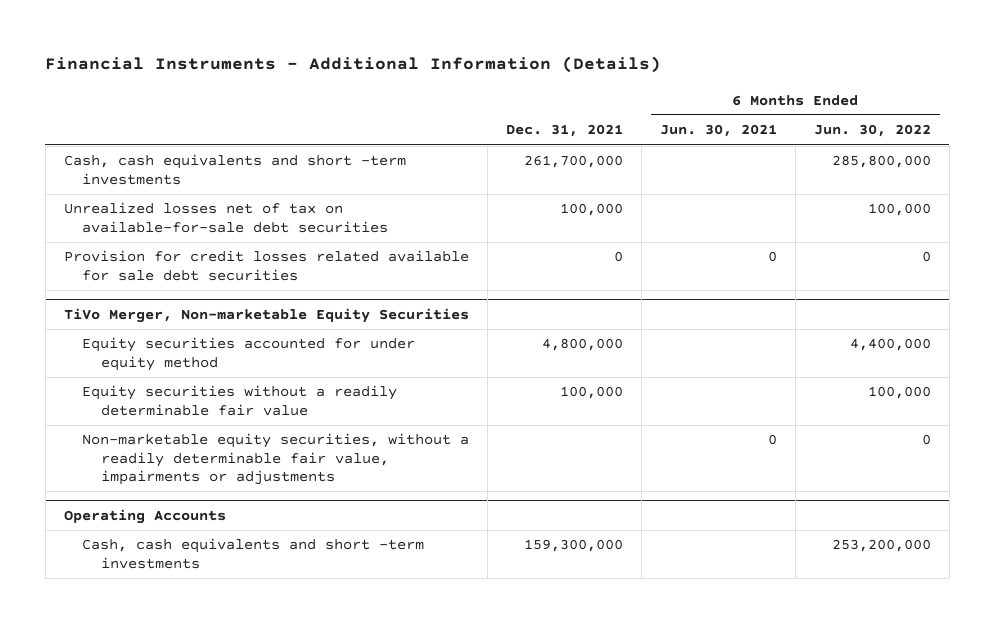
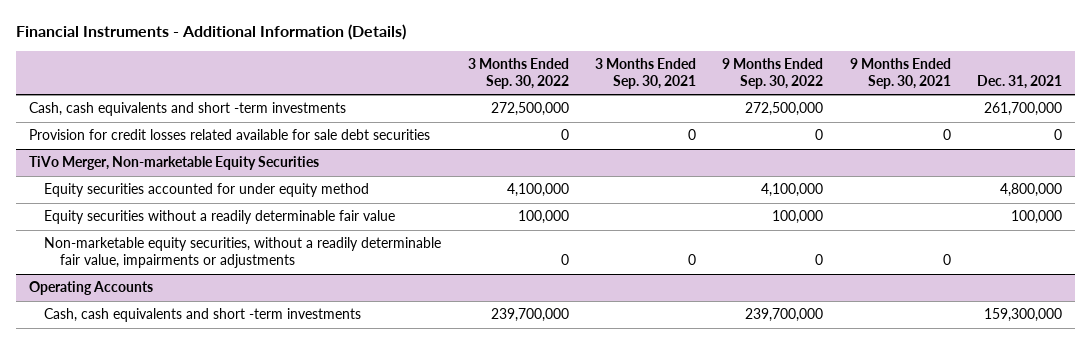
- | Dec. 31, 2021 | 6 Months Ended Jun. 30, 2021 | 6 Months Ended Jun. 30, 2022
+ | 3 Months Ended Sep. 30, 2022 | 3 Months Ended Sep. 30, 2021 | 9 Months Ended Sep. 30, 2022 | 9 Months Ended Sep. 30, 2021 | Dec. 31, 2021
- Unrealized losses net of tax on available-for-sale debt securities | 100,000 | | 100,000

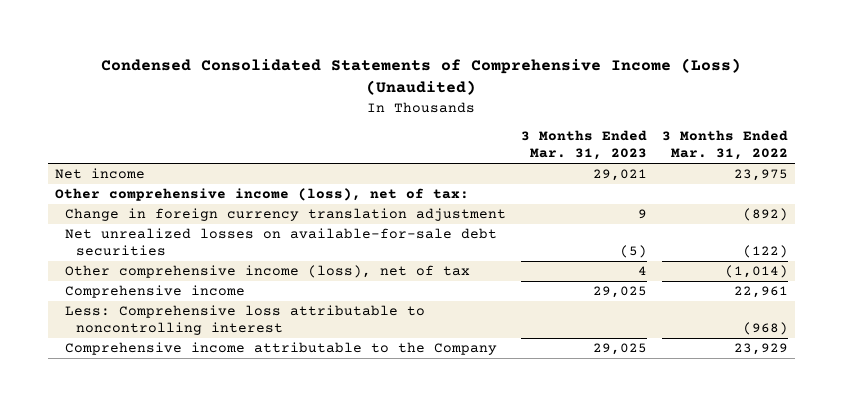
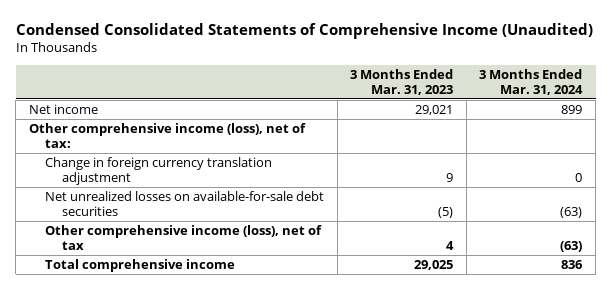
- Condensed Consolidated Statements of Comprehensive Income (Loss) (Unaudited)
+ Condensed Consolidated Statements of Comprehensive Income (Unaudited)
- | 3 Months Ended Mar. 31, 2023 | 3 Months Ended Mar. 31, 2022
+ | 3 Months Ended Mar. 31, 2023 | 3 Months Ended Mar. 31, 2024
- Comprehensive income | 29,025 | 22,961
- Less: Comprehensive loss attributable to noncontrolling interest | | (968)
- Comprehensive income attributable to the Company | 29,025 | 23,929
+ Total comprehensive income | 29,025 | 836

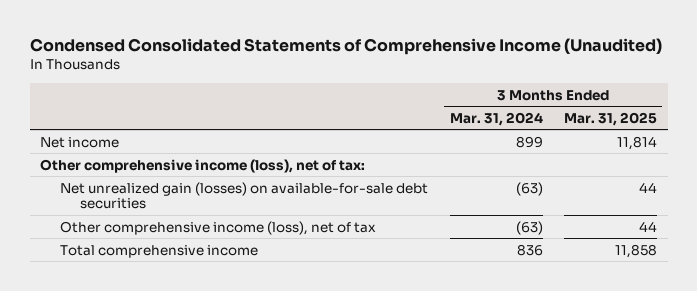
- | 3 Months Ended Mar. 31, 2023 | 3 Months Ended Mar. 31, 2024
+ | 3 Months Ended Mar. 31, 2024 | 3 Months Ended Mar. 31, 2025
- Change in foreign currency translation adjustment | 9 | 0
- Net unrealized losses on available-for-sale debt securities | (5) | (63)
+ Net unrealized gain (losses) on available-for-sale debt securities | (63) | 44

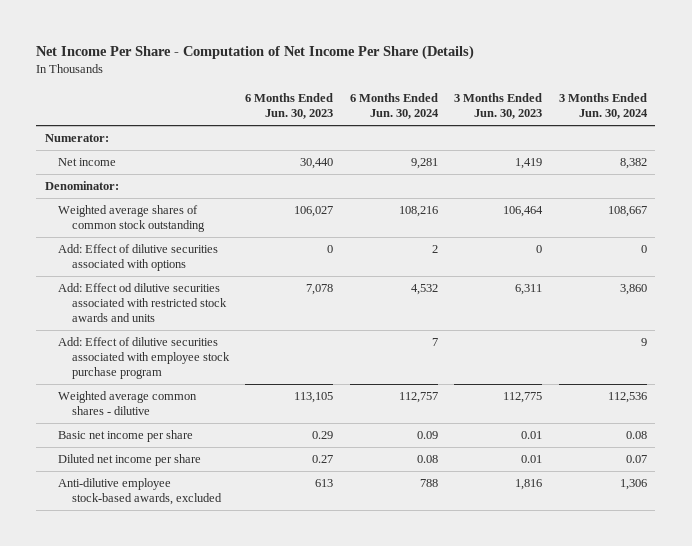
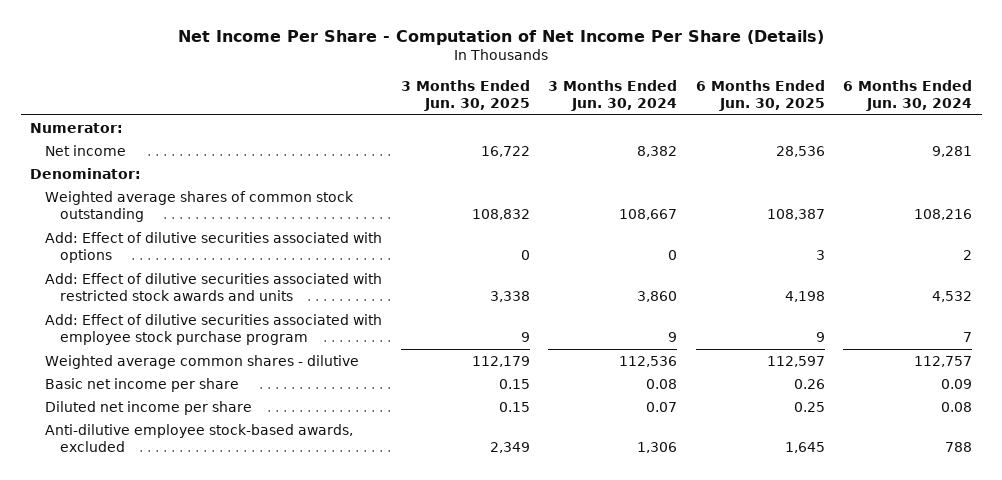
- | 6 Months Ended Jun. 30, 2023 | 6 Months Ended Jun. 30, 2024 | 3 Months Ended Jun. 30, 2023 | 3 Months Ended Jun. 30, 2024
+ | 3 Months Ended Jun. 30, 2025 | 3 Months Ended Jun. 30, 2024 | 6 Months Ended Jun. 30, 2025 | 6 Months Ended Jun. 30, 2024
- Add: Effect od dilutive securities associated with restricted stock awards and units | 7,078 | 4,532 | 6,311 | 3,860
+ Add: Effect of dilutive securities associated with restricted stock awards and units | 3,338 | 3,860 | 4,198 | 4,532

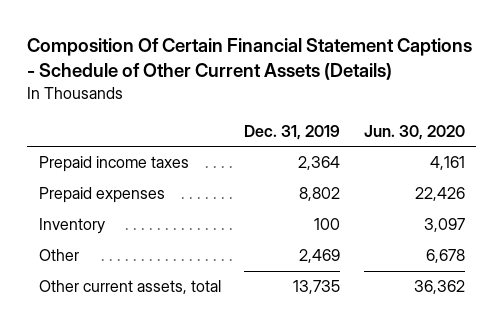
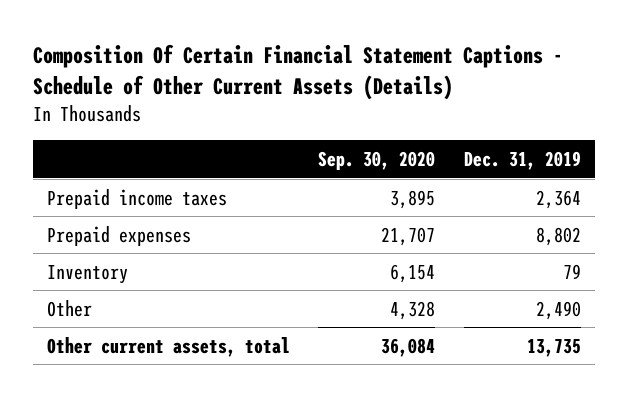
- | Dec. 31, 2019 | Jun. 30, 2020
+ | Sep. 30, 2020 | Dec. 31, 2019
- Inventory | 100 | 3,097
- Other | 2,469 | 6,678
+ Inventory | 6,154 | 79
+ Other | 4,328 | 2,490

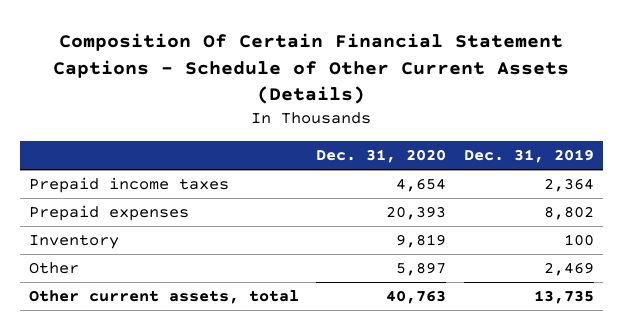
- | Sep. 30, 2020 | Dec. 31, 2019
+ | Dec. 31, 2020 | Dec. 31, 2019
- Inventory | 6,154 | 79
- Other | 4,328 | 2,490
+ Inventory | 9,819 | 100
+ Other | 5,897 | 2,469

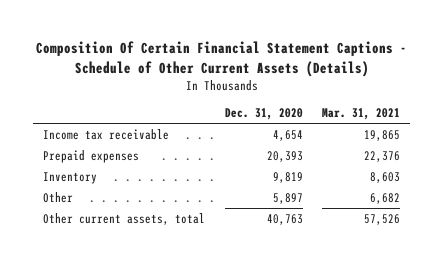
- | Dec. 31, 2020 | Dec. 31, 2019
+ | Dec. 31, 2020 | Mar. 31, 2021
- Prepaid income taxes | 4,654 | 2,364
+ Income tax receivable | 4,654 | 19,865

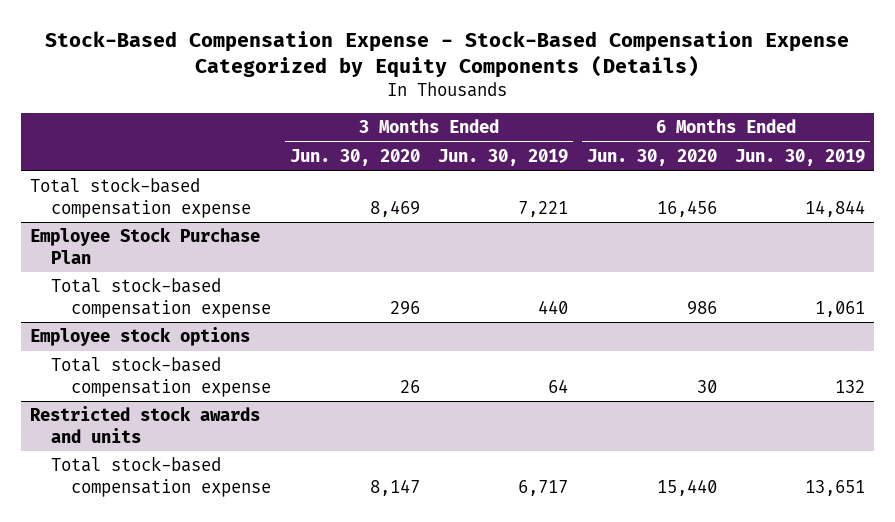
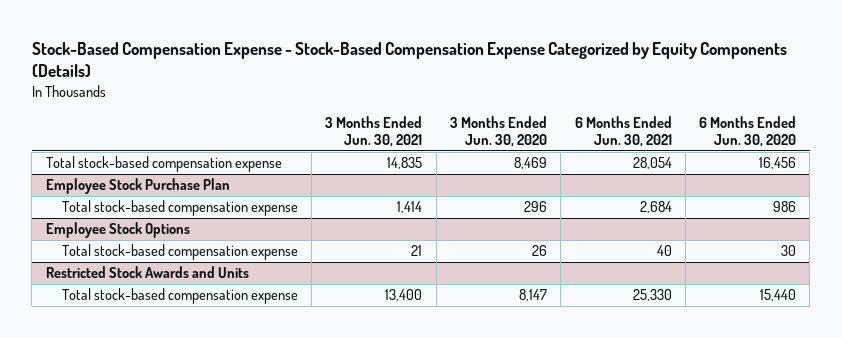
- | 3 Months Ended Jun. 30, 2020 | 3 Months Ended Jun. 30, 2019 | 6 Months Ended Jun. 30, 2020 | 6 Months Ended Jun. 30, 2019
+ | 3 Months Ended Jun. 30, 2021 | 3 Months Ended Jun. 30, 2020 | 6 Months Ended Jun. 30, 2021 | 6 Months Ended Jun. 30, 2020
- Employee stock options
+ Employee Stock Options
- Restricted stock awards and units
+ Restricted Stock Awards and Units

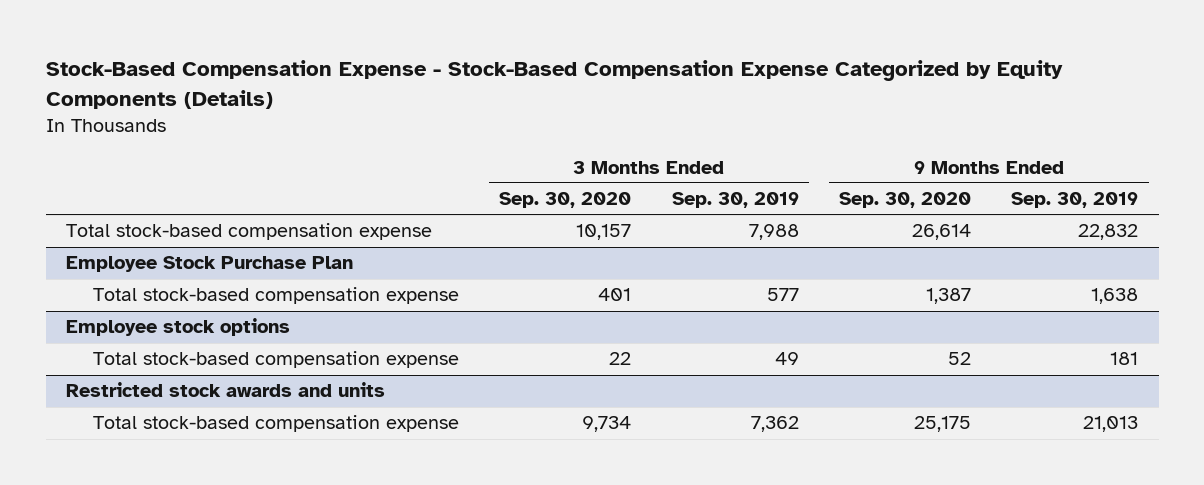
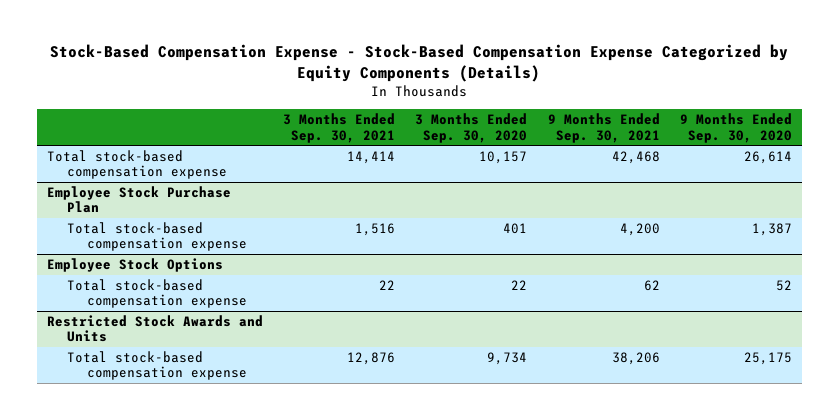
- | 3 Months Ended Sep. 30, 2020 | 3 Months Ended Sep. 30, 2019 | 9 Months Ended Sep. 30, 2020 | 9 Months Ended Sep. 30, 2019
+ | 3 Months Ended Sep. 30, 2021 | 3 Months Ended Sep. 30, 2020 | 9 Months Ended Sep. 30, 2021 | 9 Months Ended Sep. 30, 2020
- Employee stock options
+ Employee Stock Options
- Restricted stock awards and units
+ Restricted Stock Awards and Units

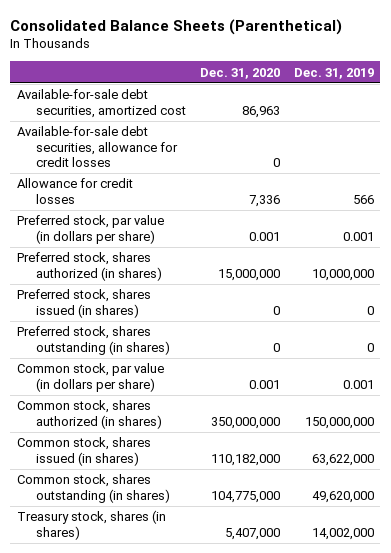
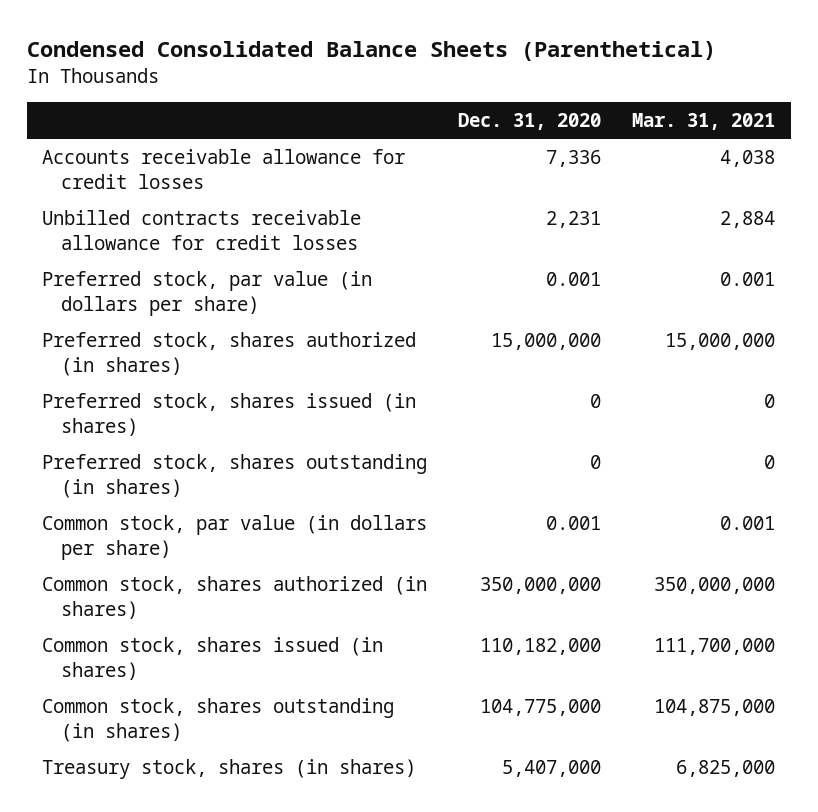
- Consolidated Balance Sheets (Parenthetical)
+ Condensed Consolidated Balance Sheets (Parenthetical)
- | Dec. 31, 2020 | Dec. 31, 2019
+ | Dec. 31, 2020 | Mar. 31, 2021
- Available-for-sale debt securities, amortized cost | 86,963 |
- Available-for-sale debt securities, allowance for credit losses | 0 |
- Allowance for credit losses | 7,336 | 566
+ Accounts receivable allowance for credit losses | 7,336 | 4,038
+ Unbilled contracts receivable allowance for credit losses | 2,231 | 2,884

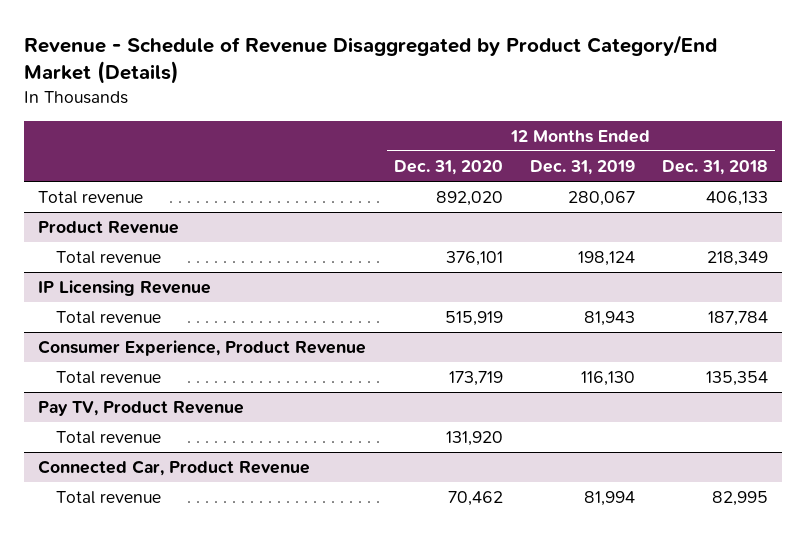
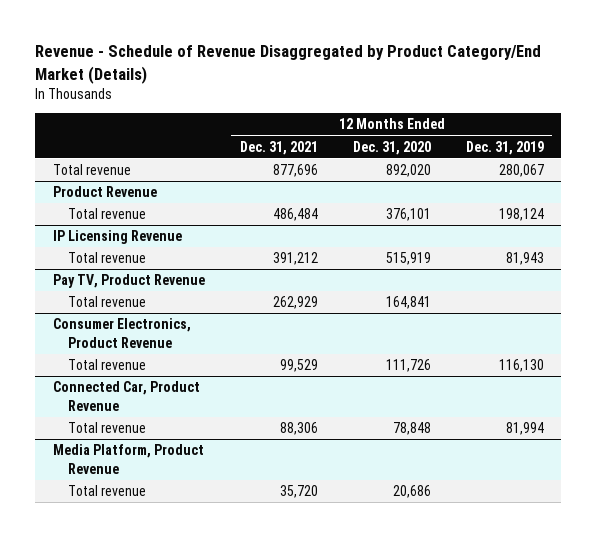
- | 12 Months Ended Dec. 31, 2020 | 12 Months Ended Dec. 31, 2019 | 12 Months Ended Dec. 31, 2018
+ | 12 Months Ended Dec. 31, 2021 | 12 Months Ended Dec. 31, 2020 | 12 Months Ended Dec. 31, 2019
- Consumer Experience, Product Revenue
- Total revenue | 173,719 | 116,130 | 135,354
@ Pay TV, Product Revenue
- Total revenue | 131,920 | |
+ Total revenue | 262,929 | 164,841 |
+ Consumer Electronics, Product Revenue
+ Total revenue | 99,529 | 111,726 | 116,130
@ Connected Car, Product Revenue
- Total revenue | 70,462 | 81,994 | 82,995
+ Total revenue | 88,306 | 78,848 | 81,994
+ Media Platform, Product Revenue
+ Total revenue | 35,720 | 20,686 |

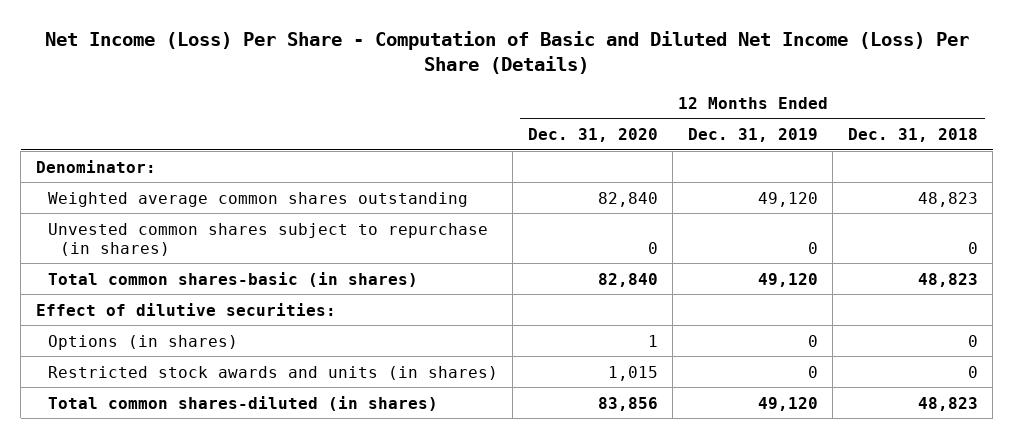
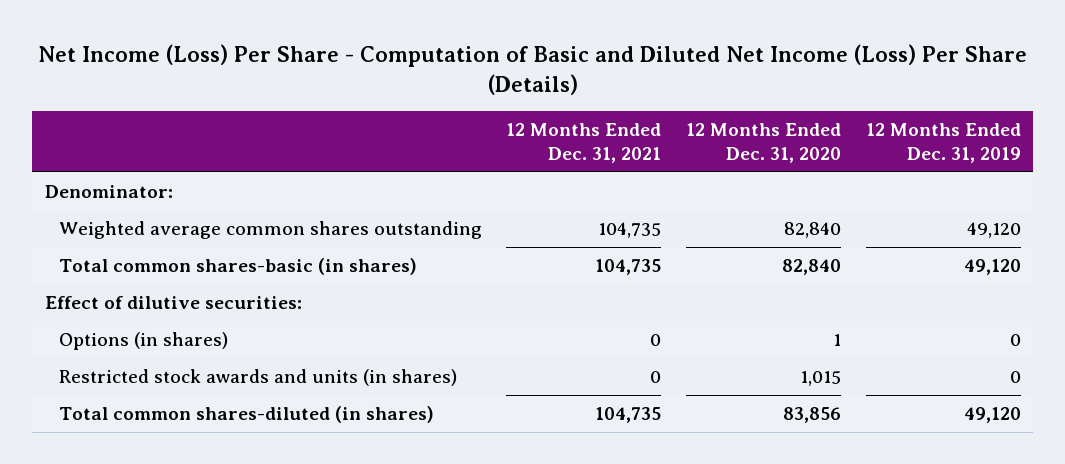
- | 12 Months Ended Dec. 31, 2020 | 12 Months Ended Dec. 31, 2019 | 12 Months Ended Dec. 31, 2018
+ | 12 Months Ended Dec. 31, 2021 | 12 Months Ended Dec. 31, 2020 | 12 Months Ended Dec. 31, 2019
- Unvested common shares subject to repurchase (in shares) | 0 | 0 | 0

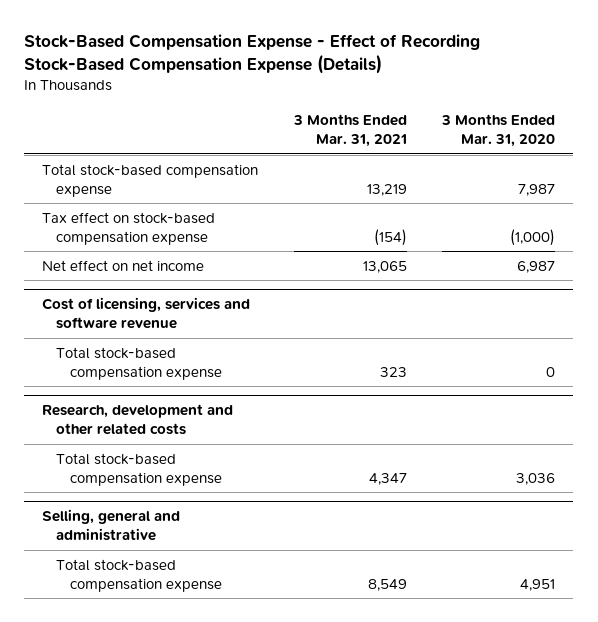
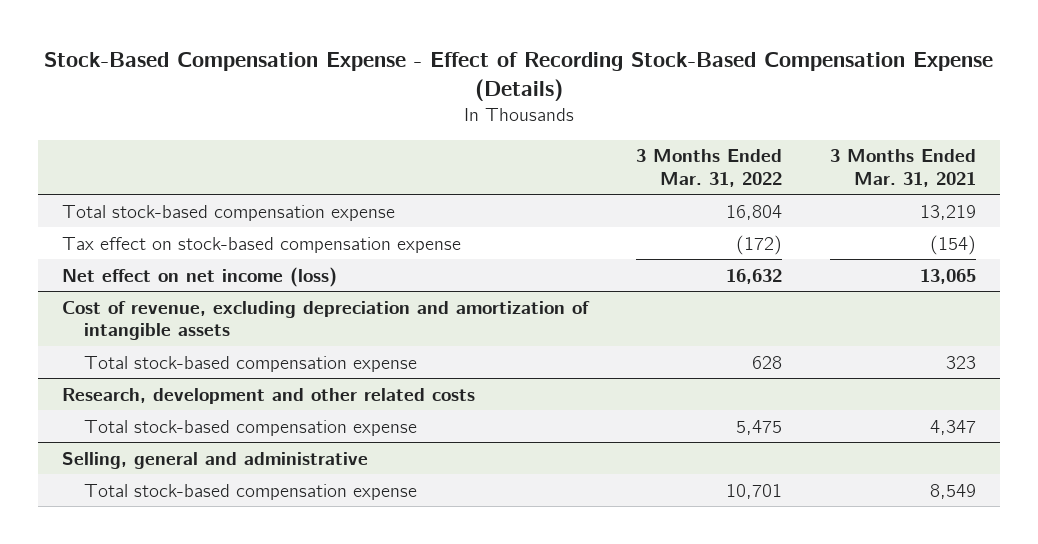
- | 3 Months Ended Mar. 31, 2021 | 3 Months Ended Mar. 31, 2020
+ | 3 Months Ended Mar. 31, 2022 | 3 Months Ended Mar. 31, 2021
- Net effect on net income | 13,065 | 6,987
- Cost of licensing, services and software revenue
+ Net effect on net income (loss) | 16,632 | 13,065
+ Cost of revenue, excluding depreciation and amortization of intangible assets

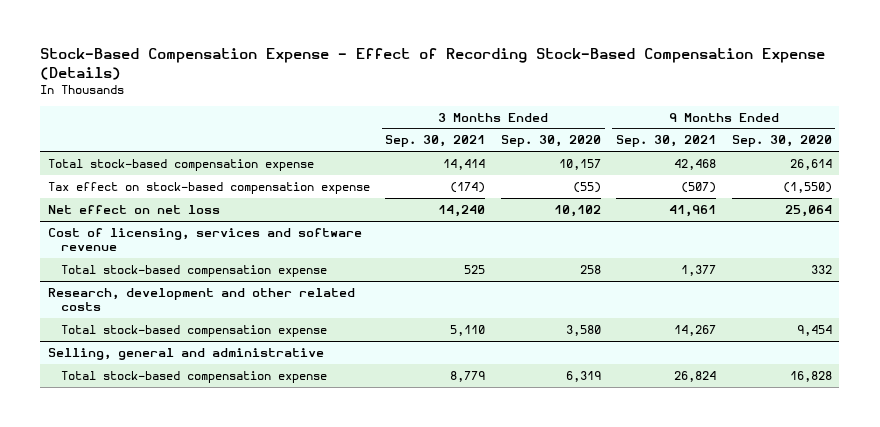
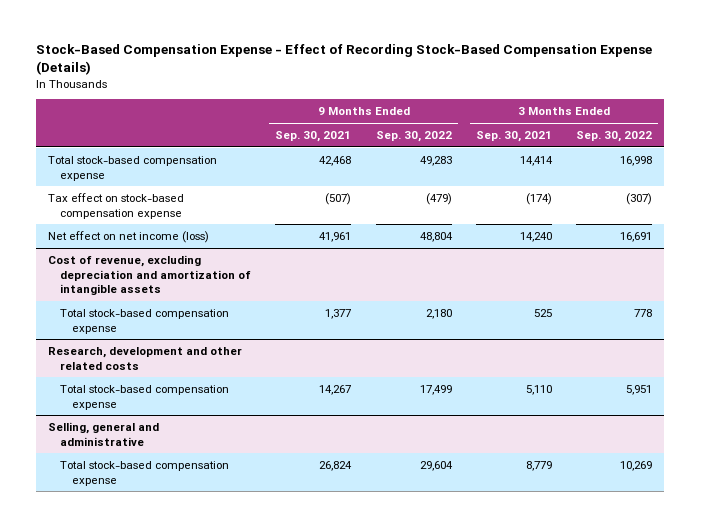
- | 3 Months Ended Sep. 30, 2021 | 3 Months Ended Sep. 30, 2020 | 9 Months Ended Sep. 30, 2021 | 9 Months Ended Sep. 30, 2020
+ | 9 Months Ended Sep. 30, 2021 | 9 Months Ended Sep. 30, 2022 | 3 Months Ended Sep. 30, 2021 | 3 Months Ended Sep. 30, 2022
- Net effect on net loss | 14,240 | 10,102 | 41,961 | 25,064
- Cost of licensing, services and software revenue
+ Net effect on net income (loss) | 41,961 | 48,804 | 14,240 | 16,691
+ Cost of revenue, excluding depreciation and amortization of intangible assets

